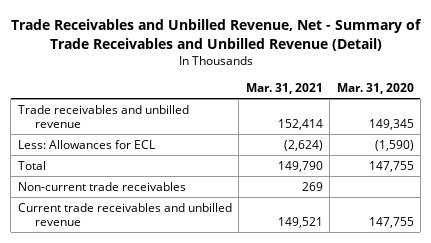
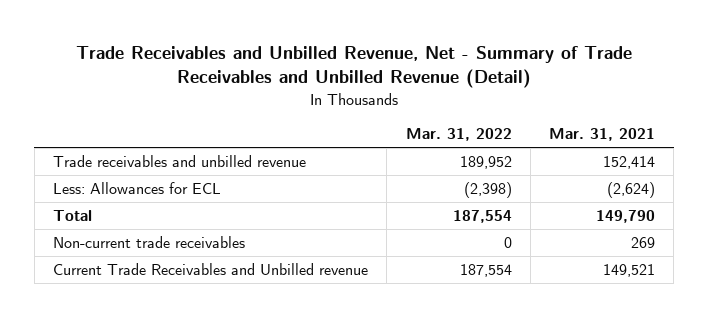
- | Mar. 31, 2021 | Mar. 31, 2020
+ | Mar. 31, 2022 | Mar. 31, 2021
- Current trade receivables and unbilled revenue | 149,521 | 147,755
+ Current Trade Receivables and Unbilled revenue | 187,554 | 149,521

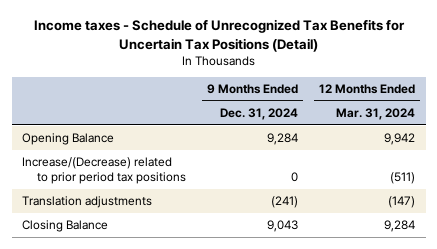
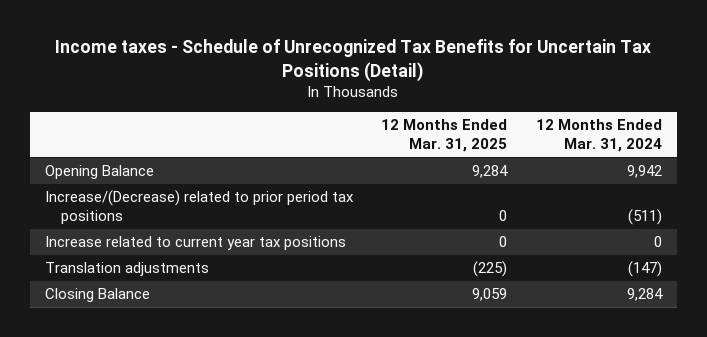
- | 9 Months Ended Dec. 31, 2024 | 12 Months Ended Mar. 31, 2024
+ | 12 Months Ended Mar. 31, 2025 | 12 Months Ended Mar. 31, 2024
+ Increase related to current year tax positions | 0 | 0

